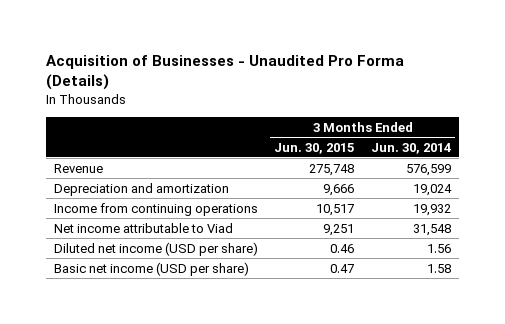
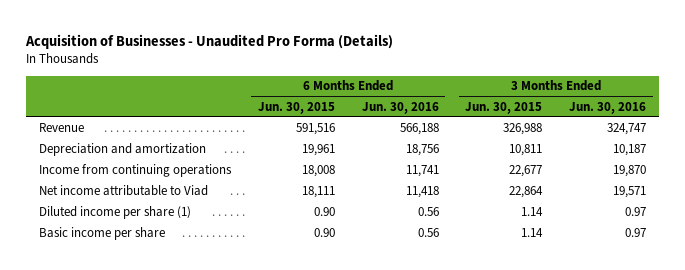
- | 3 Months Ended Jun. 30, 2015 | 3 Months Ended Jun. 30, 2014
+ | 6 Months Ended Jun. 30, 2015 | 6 Months Ended Jun. 30, 2016 | 3 Months Ended Jun. 30, 2015 | 3 Months Ended Jun. 30, 2016
- Revenue | 275,748 | 576,599
- Depreciation and amortization | 9,666 | 19,024
- Income from continuing operations | 10,517 | 19,932
- Net income attributable to Viad | 9,251 | 31,548
- Diluted net income (USD per share) | 0.46 | 1.56
- Basic net income (USD per share) | 0.47 | 1.58
+ Revenue | 591,516 | 566,188 | 326,988 | 324,747
+ Depreciation and amortization | 19,961 | 18,756 | 10,811 | 10,187
+ Income from continuing operations | 18,008 | 11,741 | 22,677 | 19,870
+ Net income attributable to Viad | 18,111 | 11,418 | 22,864 | 19,571
+ Diluted income per share (1) | 0.90 | 0.56 | 1.14 | 0.97
+ Basic income per share | 0.90 | 0.56 | 1.14 | 0.97

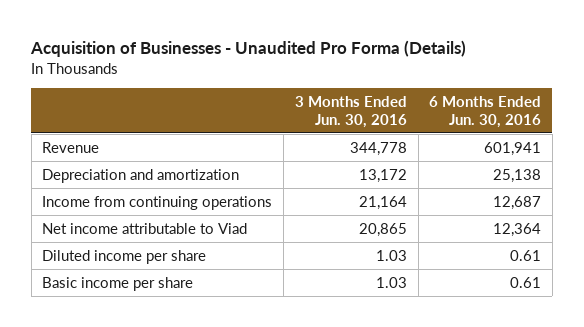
- | 6 Months Ended Jun. 30, 2015 | 6 Months Ended Jun. 30, 2016 | 3 Months Ended Jun. 30, 2015 | 3 Months Ended Jun. 30, 2016
+ | 3 Months Ended Jun. 30, 2016 | 6 Months Ended Jun. 30, 2016
- Revenue | 591,516 | 566,188 | 326,988 | 324,747
- Depreciation and amortization | 19,961 | 18,756 | 10,811 | 10,187
- Income from continuing operations | 18,008 | 11,741 | 22,677 | 19,870
- Net income attributable to Viad | 18,111 | 11,418 | 22,864 | 19,571
- Diluted income per share (1) | 0.90 | 0.56 | 1.14 | 0.97
- Basic income per share | 0.90 | 0.56 | 1.14 | 0.97
+ Revenue | 344,778 | 601,941
+ Depreciation and amortization | 13,172 | 25,138
+ Income from continuing operations | 21,164 | 12,687
+ Net income attributable to Viad | 20,865 | 12,364
+ Diluted income per share | 1.03 | 0.61
+ Basic income per share | 1.03 | 0.61

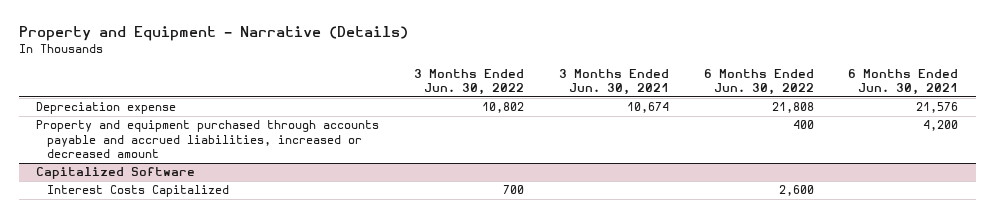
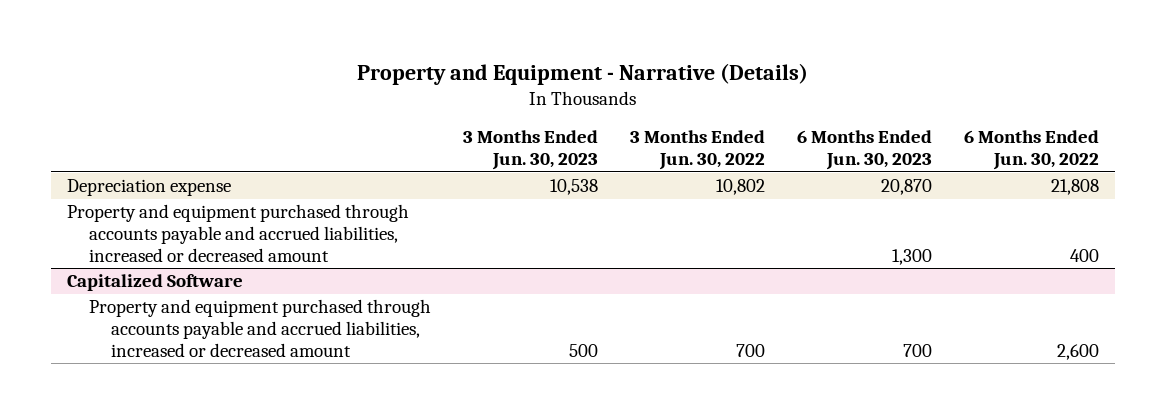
- | 3 Months Ended Jun. 30, 2022 | 3 Months Ended Jun. 30, 2021 | 6 Months Ended Jun. 30, 2022 | 6 Months Ended Jun. 30, 2021
+ | 3 Months Ended Jun. 30, 2023 | 3 Months Ended Jun. 30, 2022 | 6 Months Ended Jun. 30, 2023 | 6 Months Ended Jun. 30, 2022
@ Capitalized Software
- Interest Costs Capitalized | 700 | | 2,600 |
+ Property and equipment purchased through accounts payable and accrued liabilities, increased or decreased amount | 500 | 700 | 700 | 2,600

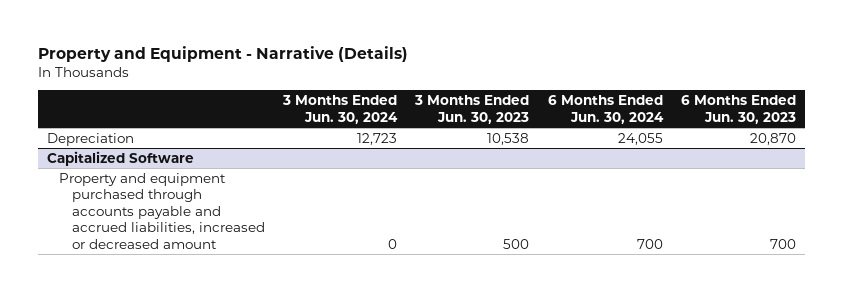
- | 3 Months Ended Jun. 30, 2023 | 3 Months Ended Jun. 30, 2022 | 6 Months Ended Jun. 30, 2023 | 6 Months Ended Jun. 30, 2022
+ | 3 Months Ended Jun. 30, 2024 | 3 Months Ended Jun. 30, 2023 | 6 Months Ended Jun. 30, 2024 | 6 Months Ended Jun. 30, 2023
- Depreciation expense | 10,538 | 10,802 | 20,870 | 21,808
- Property and equipment purchased through accounts payable and accrued liabilities, increased or decreased amount | | | 1,300 | 400
+ Depreciation | 12,723 | 10,538 | 24,055 | 20,870

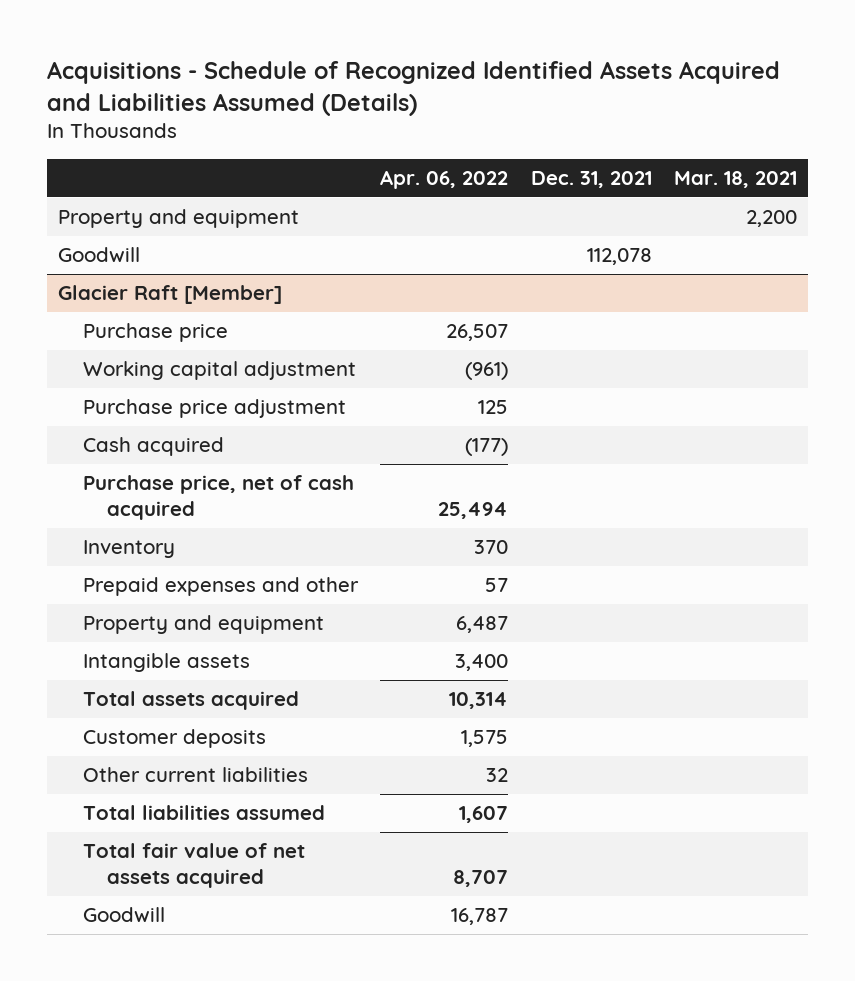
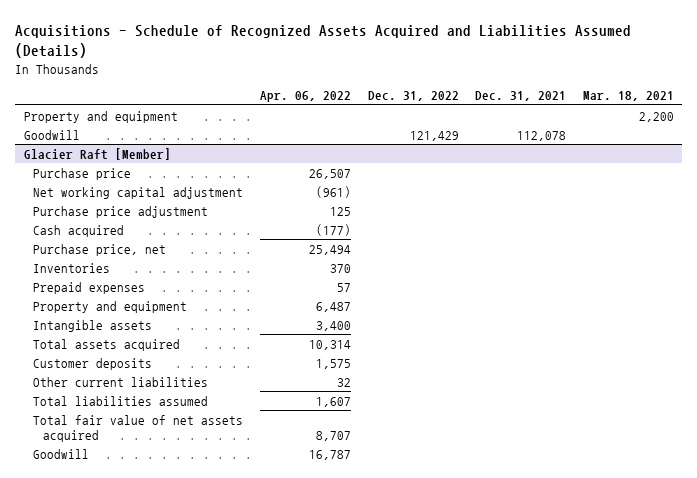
- Acquisitions - Schedule of Recognized Identified Assets Acquired and Liabilities Assumed (Details)
+ Acquisitions - Schedule of Recognized Assets Acquired and Liabilities Assumed (Details)
- | Apr. 06, 2022 | Dec. 31, 2021 | Mar. 18, 2021
+ | Apr. 06, 2022 | Dec. 31, 2022 | Dec. 31, 2021 | Mar. 18, 2021
@ Glacier Raft [Member]
- Working capital adjustment | (961) | |
+ Net working capital adjustment | (961) | | |
- Purchase price, net of cash acquired | 25,494 | |
- Inventory | 370 | |
- Prepaid expenses and other | 57 | |
+ Purchase price, net | 25,494 | | |
+ Inventories | 370 | | |
+ Prepaid expenses | 57 | | |

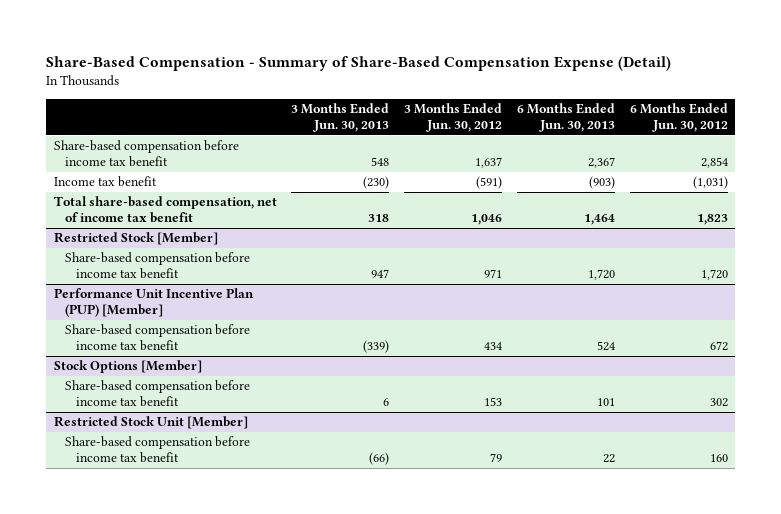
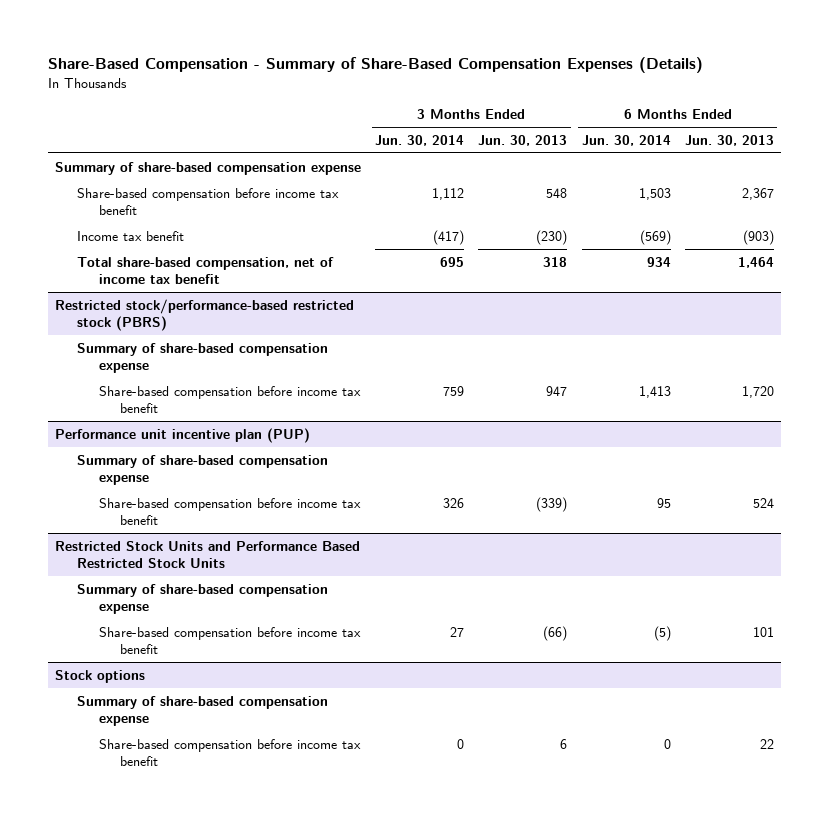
- Share-Based Compensation - Summary of Share-Based Compensation Expense (Detail)
+ Share-Based Compensation - Summary of Share-Based Compensation Expenses (Details)
- | 3 Months Ended Jun. 30, 2013 | 3 Months Ended Jun. 30, 2012 | 6 Months Ended Jun. 30, 2013 | 6 Months Ended Jun. 30, 2012
+ | 3 Months Ended Jun. 30, 2014 | 3 Months Ended Jun. 30, 2013 | 6 Months Ended Jun. 30, 2014 | 6 Months Ended Jun. 30, 2013
+ Summary of share-based compensation expense
- Restricted Stock [Member]
+ Restricted stock/performance-based restricted stock (PBRS)
+ Summary of share-based compensation expense
- Performance Unit Incentive Plan (PUP) [Member]
+ Performance unit incentive plan (PUP)
+ Summary of share-based compensation expense
- Stock Options [Member]
- Share-based compensation before income tax benefit | 6 | 153 | 101 | 302
- Restricted Stock Unit [Member]
- Share-based compensation before income tax benefit | (66) | 79 | 22 | 160
+ Restricted Stock Units and Performance Based Restricted Stock Units
+ Summary of share-based compensation expense
+ Share-based compensation before income tax benefit | 27 | (66) | (5) | 101
+ Stock options
+ Summary of share-based compensation expense
+ Share-based compensation before income tax benefit | 0 | 6 | 0 | 22

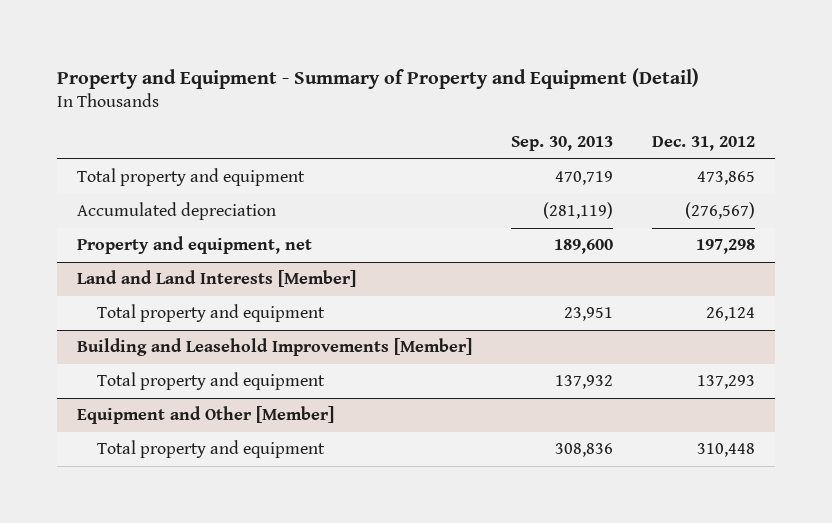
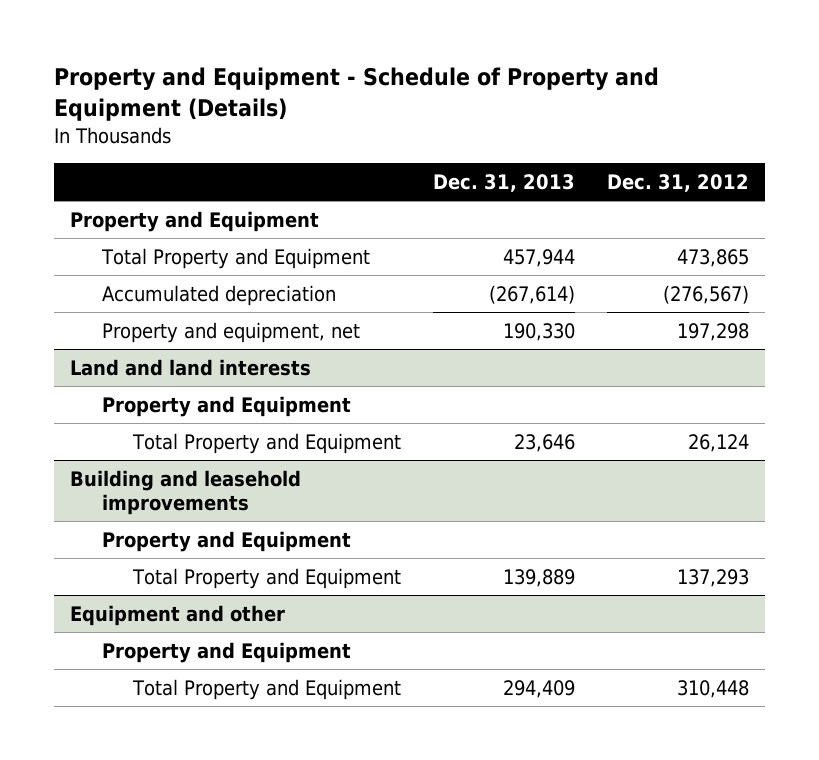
- Property and Equipment - Summary of Property and Equipment (Detail)
+ Property and Equipment - Schedule of Property and Equipment (Details)
- | Sep. 30, 2013 | Dec. 31, 2012
+ | Dec. 31, 2013 | Dec. 31, 2012
- Total property and equipment | 470,719 | 473,865
+ Property and Equipment
+ Total Property and Equipment | 457,944 | 473,865
- Land and Land Interests [Member]
- Total property and equipment | 23,951 | 26,124
- Building and Leasehold Improvements [Member]
- Total property and equipment | 137,932 | 137,293
- Equipment and Other [Member]
- Total property and equipment | 308,836 | 310,448
+ Land and land interests
+ Property and Equipment
+ Total Property and Equipment | 23,646 | 26,124
+ Building and leasehold improvements
+ Property and Equipment
+ Total Property and Equipment | 139,889 | 137,293
+ Equipment and other
+ Property and Equipment
+ Total Property and Equipment | 294,409 | 310,448

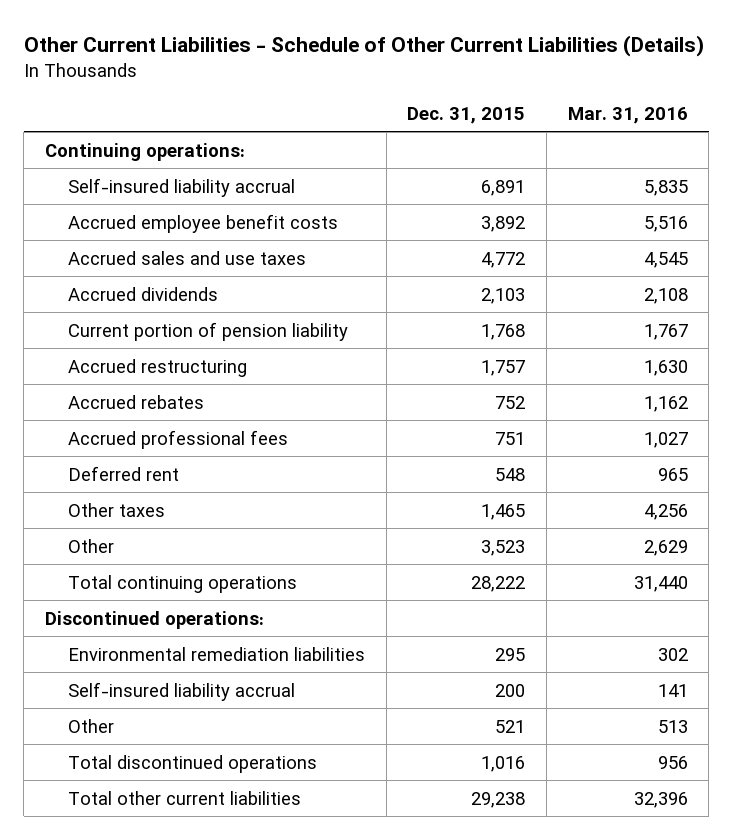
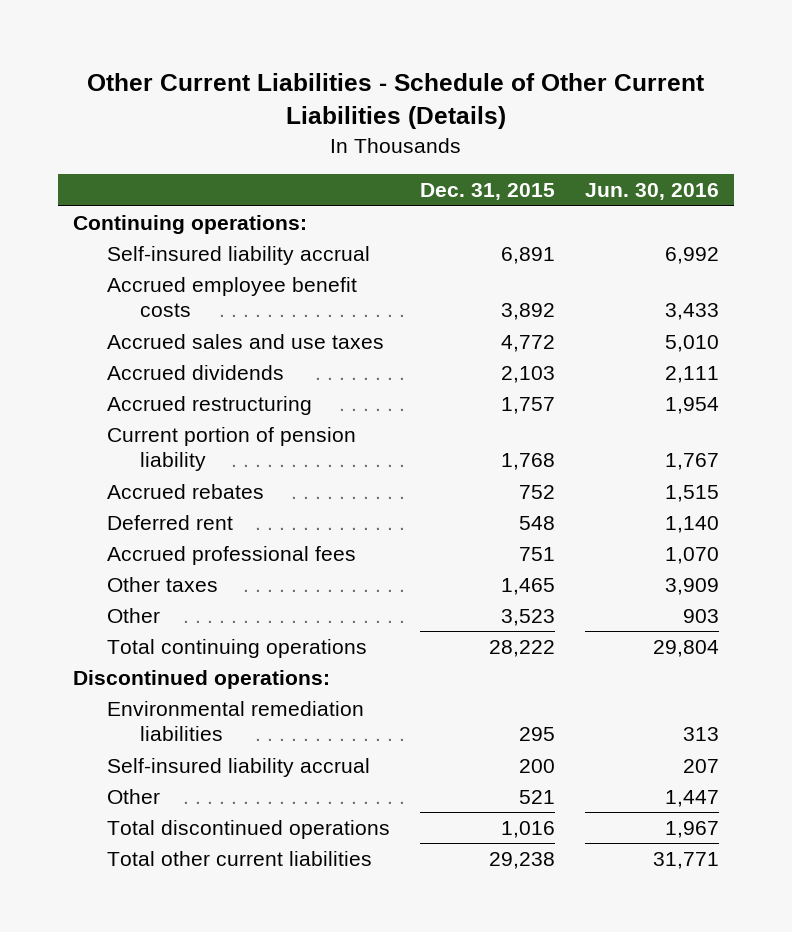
- | Dec. 31, 2015 | Mar. 31, 2016
+ | Dec. 31, 2015 | Jun. 30, 2016
moved down: Current portion of pension liability | 1,768 | 1,767
moved down: Accrued professional fees | 751 | 1,070

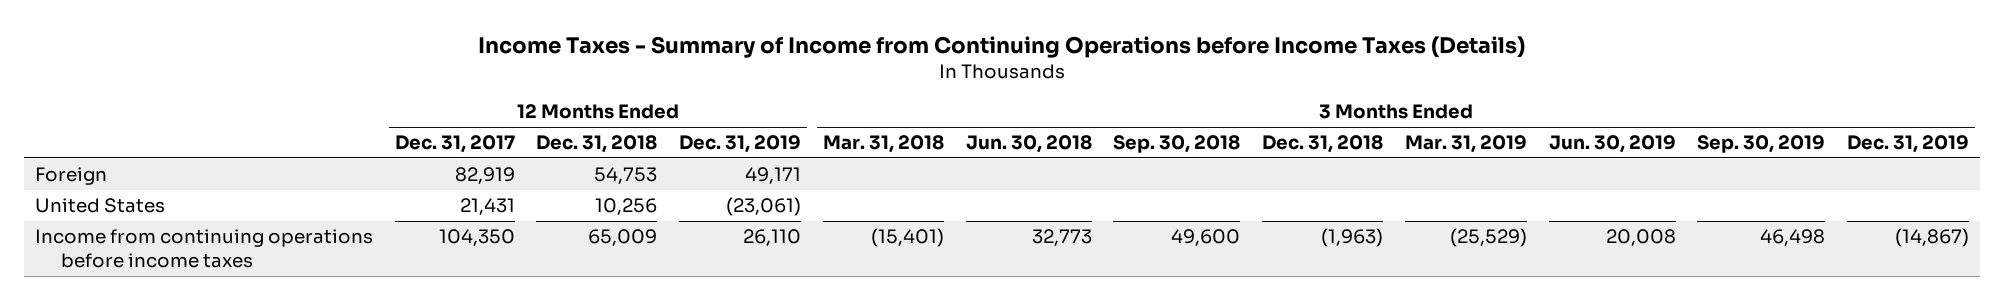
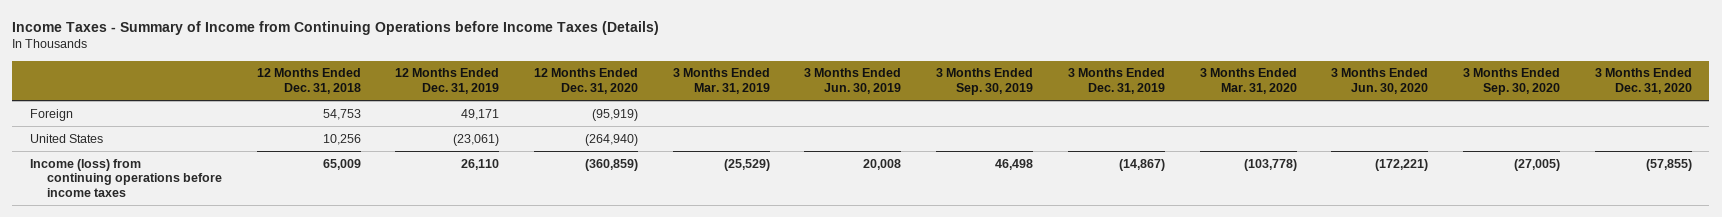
- | 12 Months Ended Dec. 31, 2017 | 12 Months Ended Dec. 31, 2018 | 12 Months Ended Dec. 31, 2019 | 3 Months Ended Mar. 31, 2018 | 3 Months Ended Jun. 30, 2018 | 3 Months Ended Sep. 30, 2018 | 3 Months Ended Dec. 31, 2018 | 3 Months Ended Mar. 31, 2019 | 3 Months Ended Jun. 30, 2019 | 3 Months Ended Sep. 30, 2019 | 3 Months Ended Dec. 31, 2019
+ | 12 Months Ended Dec. 31, 2018 | 12 Months Ended Dec. 31, 2019 | 12 Months Ended Dec. 31, 2020 | 3 Months Ended Mar. 31, 2019 | 3 Months Ended Jun. 30, 2019 | 3 Months Ended Sep. 30, 2019 | 3 Months Ended Dec. 31, 2019 | 3 Months Ended Mar. 31, 2020 | 3 Months Ended Jun. 30, 2020 | 3 Months Ended Sep. 30, 2020 | 3 Months Ended Dec. 31, 2020
- Income from continuing operations before income taxes | 104,350 | 65,009 | 26,110 | (15,401) | 32,773 | 49,600 | (1,963) | (25,529) | 20,008 | 46,498 | (14,867)
+ Income (loss) from continuing operations before income taxes | 65,009 | 26,110 | (360,859) | (25,529) | 20,008 | 46,498 | (14,867) | (103,778) | (172,221) | (27,005) | (57,855)

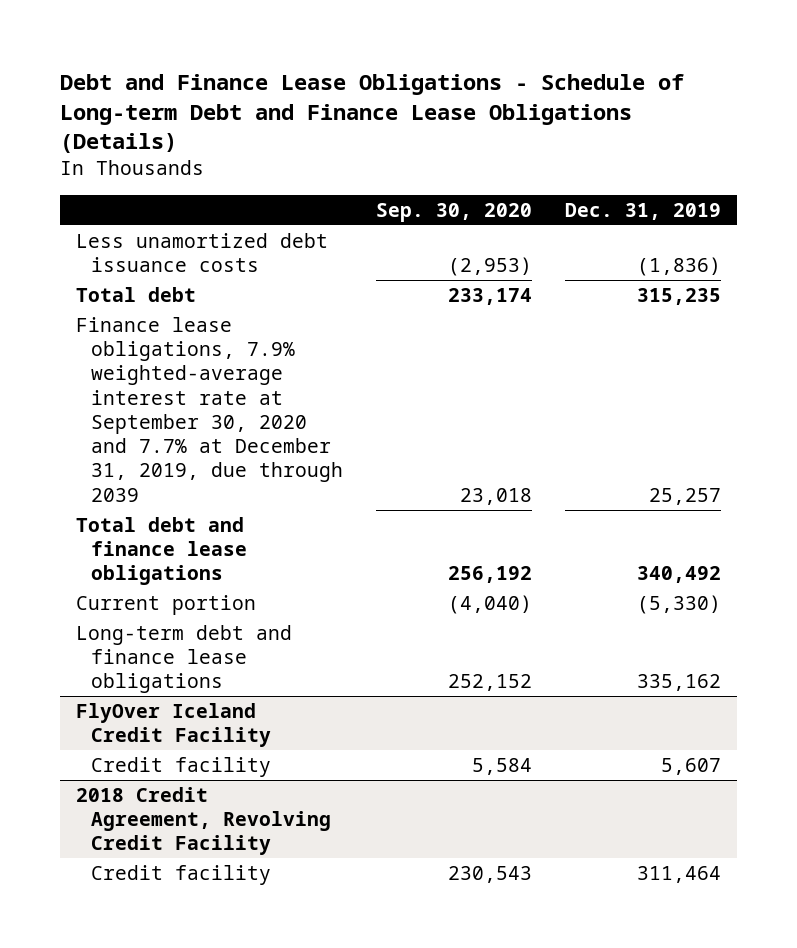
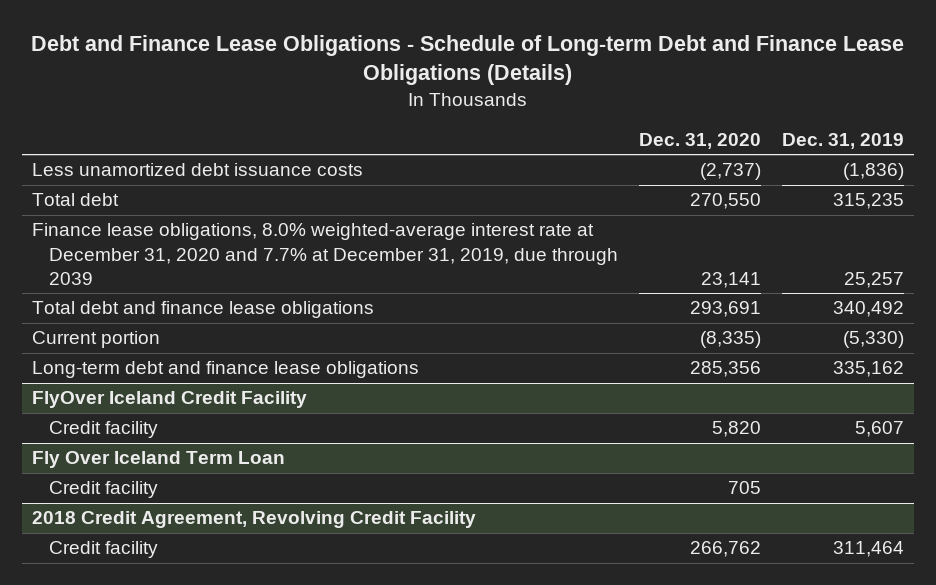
- | Sep. 30, 2020 | Dec. 31, 2019
+ | Dec. 31, 2020 | Dec. 31, 2019
- Finance lease obligations, 7.9% weighted-average interest rate at September 30, 2020 and 7.7% at December 31, 2019, due through 2039 | 23,018 | 25,257
+ Finance lease obligations, 8.0% weighted-average interest rate at December 31, 2020 and 7.7% at December 31, 2019, due through 2039 | 23,141 | 25,257
+ Fly Over Iceland Term Loan
+ Credit facility | 705 |

